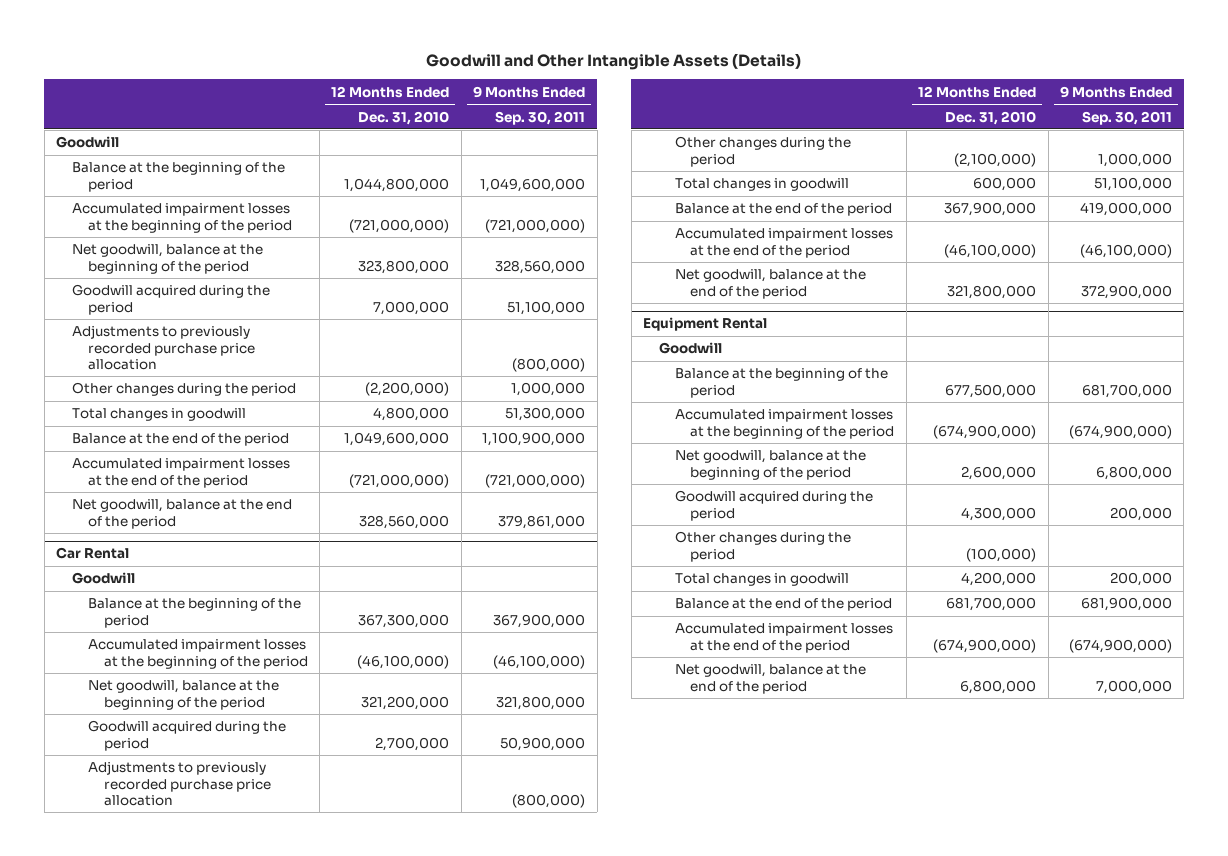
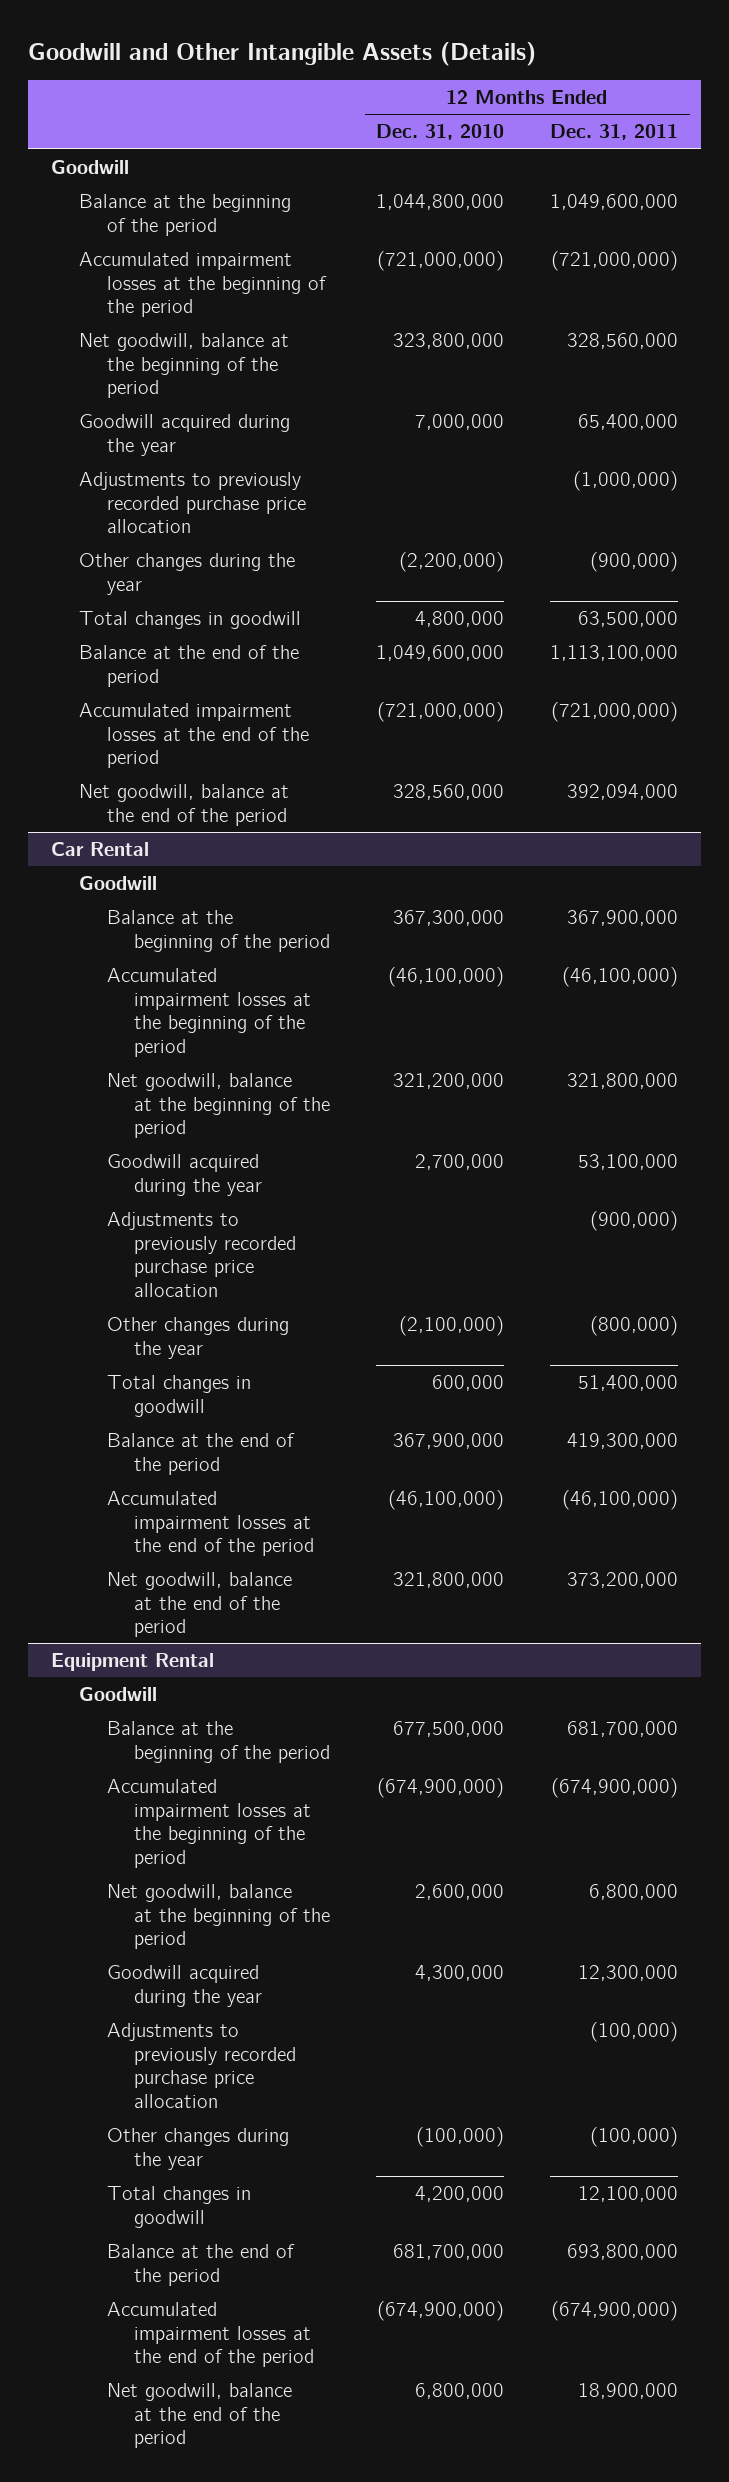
- | 12 Months Ended Dec. 31, 2010 | 9 Months Ended Sep. 30, 2011
+ | 12 Months Ended Dec. 31, 2010 | 12 Months Ended Dec. 31, 2011
- Goodwill acquired during the period | 7,000,000 | 51,100,000
+ Goodwill acquired during the year | 7,000,000 | 65,400,000
- Other changes during the period | (2,200,000) | 1,000,000
+ Other changes during the year | (2,200,000) | (900,000)
@ Car Rental
- Goodwill acquired during the period | 2,700,000 | 50,900,000
+ Goodwill acquired during the year | 2,700,000 | 53,100,000
- Other changes during the period | (2,100,000) | 1,000,000
+ Other changes during the year | (2,100,000) | (800,000)
@ Equipment Rental
- Goodwill acquired during the period | 4,300,000 | 200,000
- Other changes during the period | (100,000) |
+ Goodwill acquired during the year | 4,300,000 | 12,300,000
+ Adjustments to previously recorded purchase price allocation | | (100,000)
+ Other changes during the year | (100,000) | (100,000)

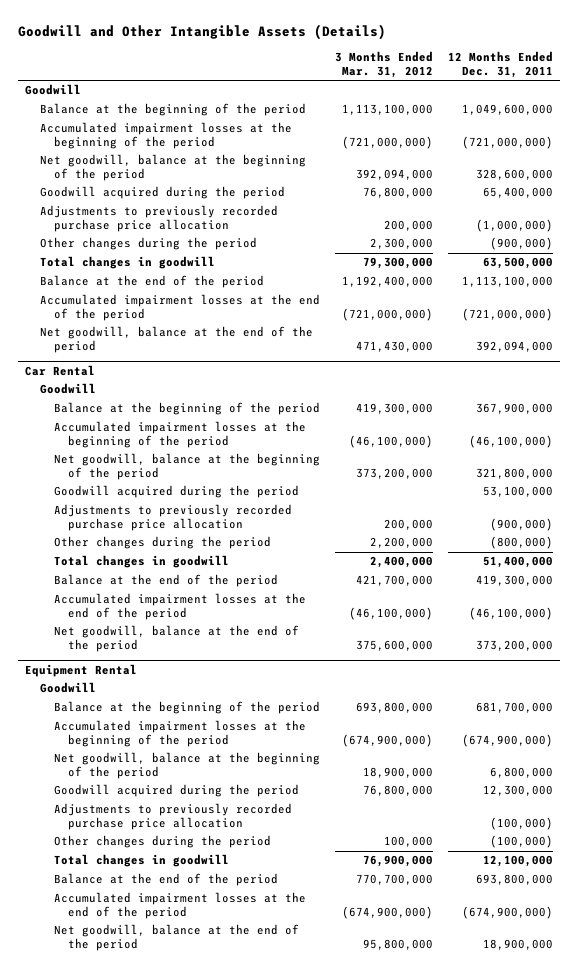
- | 12 Months Ended Dec. 31, 2010 | 12 Months Ended Dec. 31, 2011
+ | 3 Months Ended Mar. 31, 2012 | 12 Months Ended Dec. 31, 2011
- Net goodwill, balance at the beginning of the period | 323,800,000 | 328,560,000
- Goodwill acquired during the year | 7,000,000 | 65,400,000
+ Net goodwill, balance at the beginning of the period | 392,094,000 | 328,600,000
+ Goodwill acquired during the period | 76,800,000 | 65,400,000
- Other changes during the year | (2,200,000) | (900,000)
+ Other changes during the period | 2,300,000 | (900,000)
@ Car Rental
- Goodwill acquired during the year | 2,700,000 | 53,100,000
+ Goodwill acquired during the period | | 53,100,000
- Other changes during the year | (2,100,000) | (800,000)
+ Other changes during the period | 2,200,000 | (800,000)
@ Equipment Rental
- Goodwill acquired during the year | 4,300,000 | 12,300,000
+ Goodwill acquired during the period | 76,800,000 | 12,300,000
- Other changes during the year | (100,000) | (100,000)
+ Other changes during the period | 100,000 | (100,000)

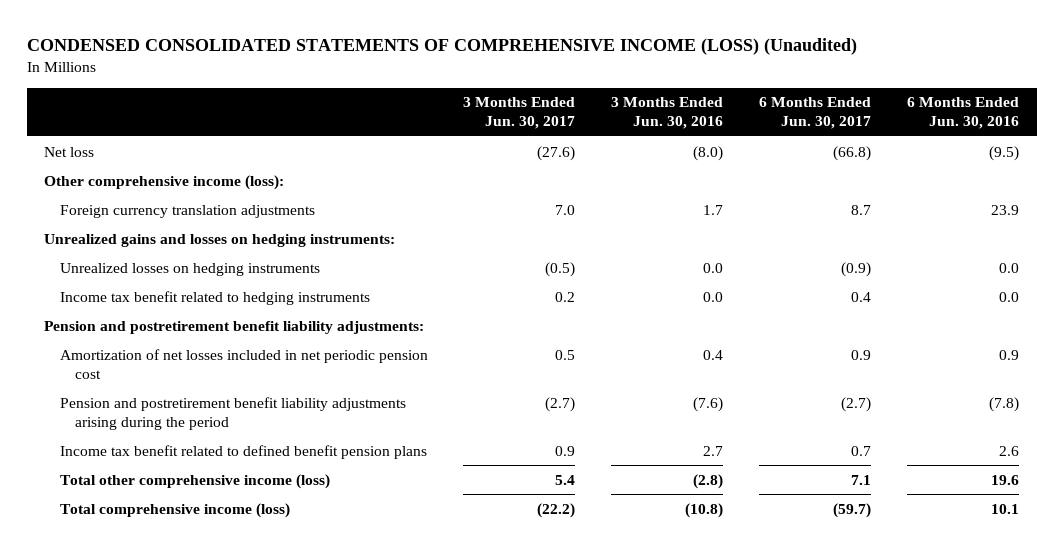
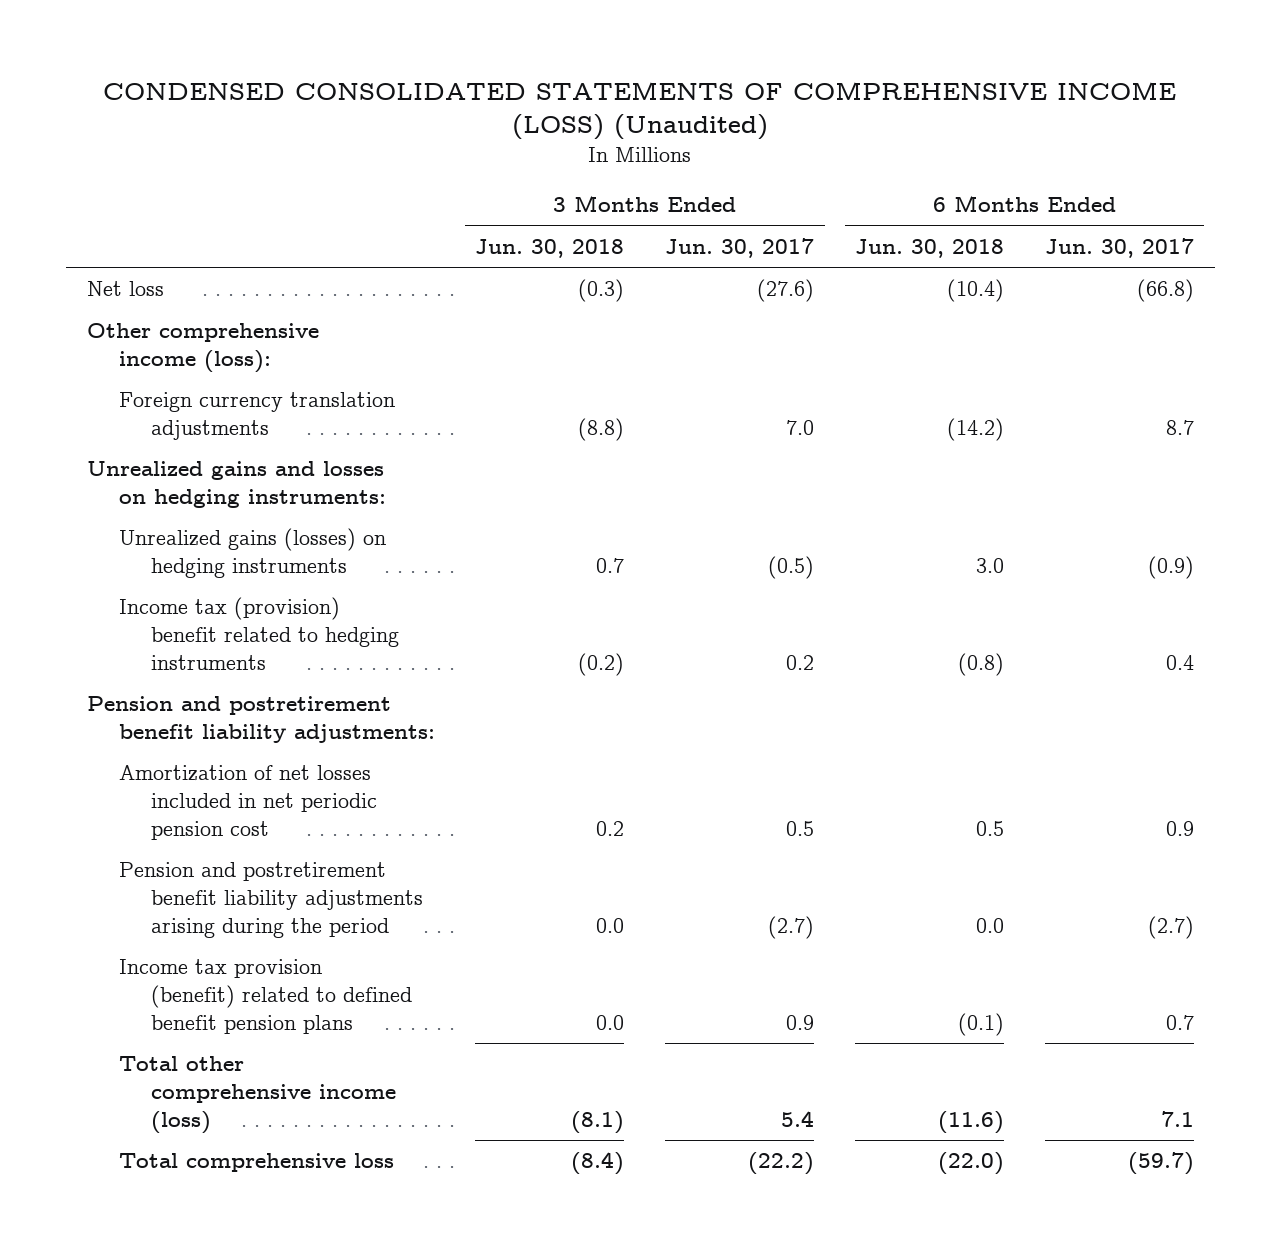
- | 3 Months Ended Jun. 30, 2017 | 3 Months Ended Jun. 30, 2016 | 6 Months Ended Jun. 30, 2017 | 6 Months Ended Jun. 30, 2016
+ | 3 Months Ended Jun. 30, 2018 | 3 Months Ended Jun. 30, 2017 | 6 Months Ended Jun. 30, 2018 | 6 Months Ended Jun. 30, 2017
- Unrealized losses on hedging instruments | (0.5) | 0.0 | (0.9) | 0.0
- Income tax benefit related to hedging instruments | 0.2 | 0.0 | 0.4 | 0.0
+ Unrealized gains (losses) on hedging instruments | 0.7 | (0.5) | 3.0 | (0.9)
+ Income tax (provision) benefit related to hedging instruments | (0.2) | 0.2 | (0.8) | 0.4
- Income tax benefit related to defined benefit pension plans | 0.9 | 2.7 | 0.7 | 2.6
+ Income tax provision (benefit) related to defined benefit pension plans | 0.0 | 0.9 | (0.1) | 0.7
- Total comprehensive income (loss) | (22.2) | (10.8) | (59.7) | 10.1
+ Total comprehensive loss | (8.4) | (22.2) | (22.0) | (59.7)

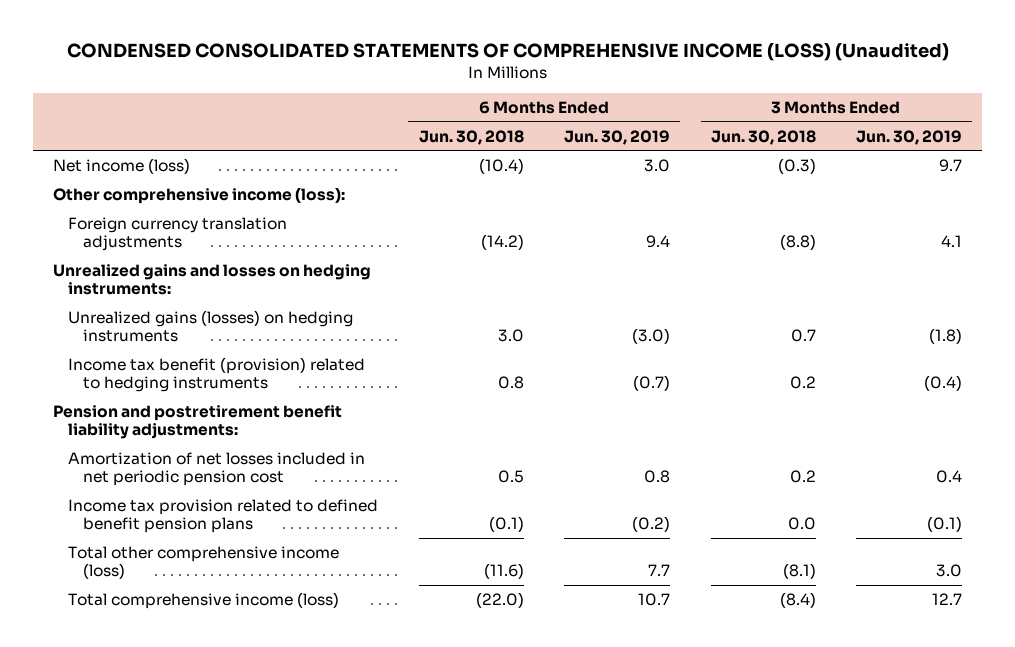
- | 3 Months Ended Jun. 30, 2018 | 3 Months Ended Jun. 30, 2017 | 6 Months Ended Jun. 30, 2018 | 6 Months Ended Jun. 30, 2017
+ | 6 Months Ended Jun. 30, 2018 | 6 Months Ended Jun. 30, 2019 | 3 Months Ended Jun. 30, 2018 | 3 Months Ended Jun. 30, 2019
- Net loss | (0.3) | (27.6) | (10.4) | (66.8)
+ Net income (loss) | (10.4) | 3.0 | (0.3) | 9.7
- Income tax (provision) benefit related to hedging instruments | (0.2) | 0.2 | (0.8) | 0.4
+ Income tax benefit (provision) related to hedging instruments | 0.8 | (0.7) | 0.2 | (0.4)
- Pension and postretirement benefit liability adjustments arising during the period | 0.0 | (2.7) | 0.0 | (2.7)
- Income tax provision (benefit) related to defined benefit pension plans | 0.0 | 0.9 | (0.1) | 0.7
+ Income tax provision related to defined benefit pension plans | (0.1) | (0.2) | 0.0 | (0.1)
- Total comprehensive loss | (8.4) | (22.2) | (22.0) | (59.7)
+ Total comprehensive income (loss) | (22.0) | 10.7 | (8.4) | 12.7

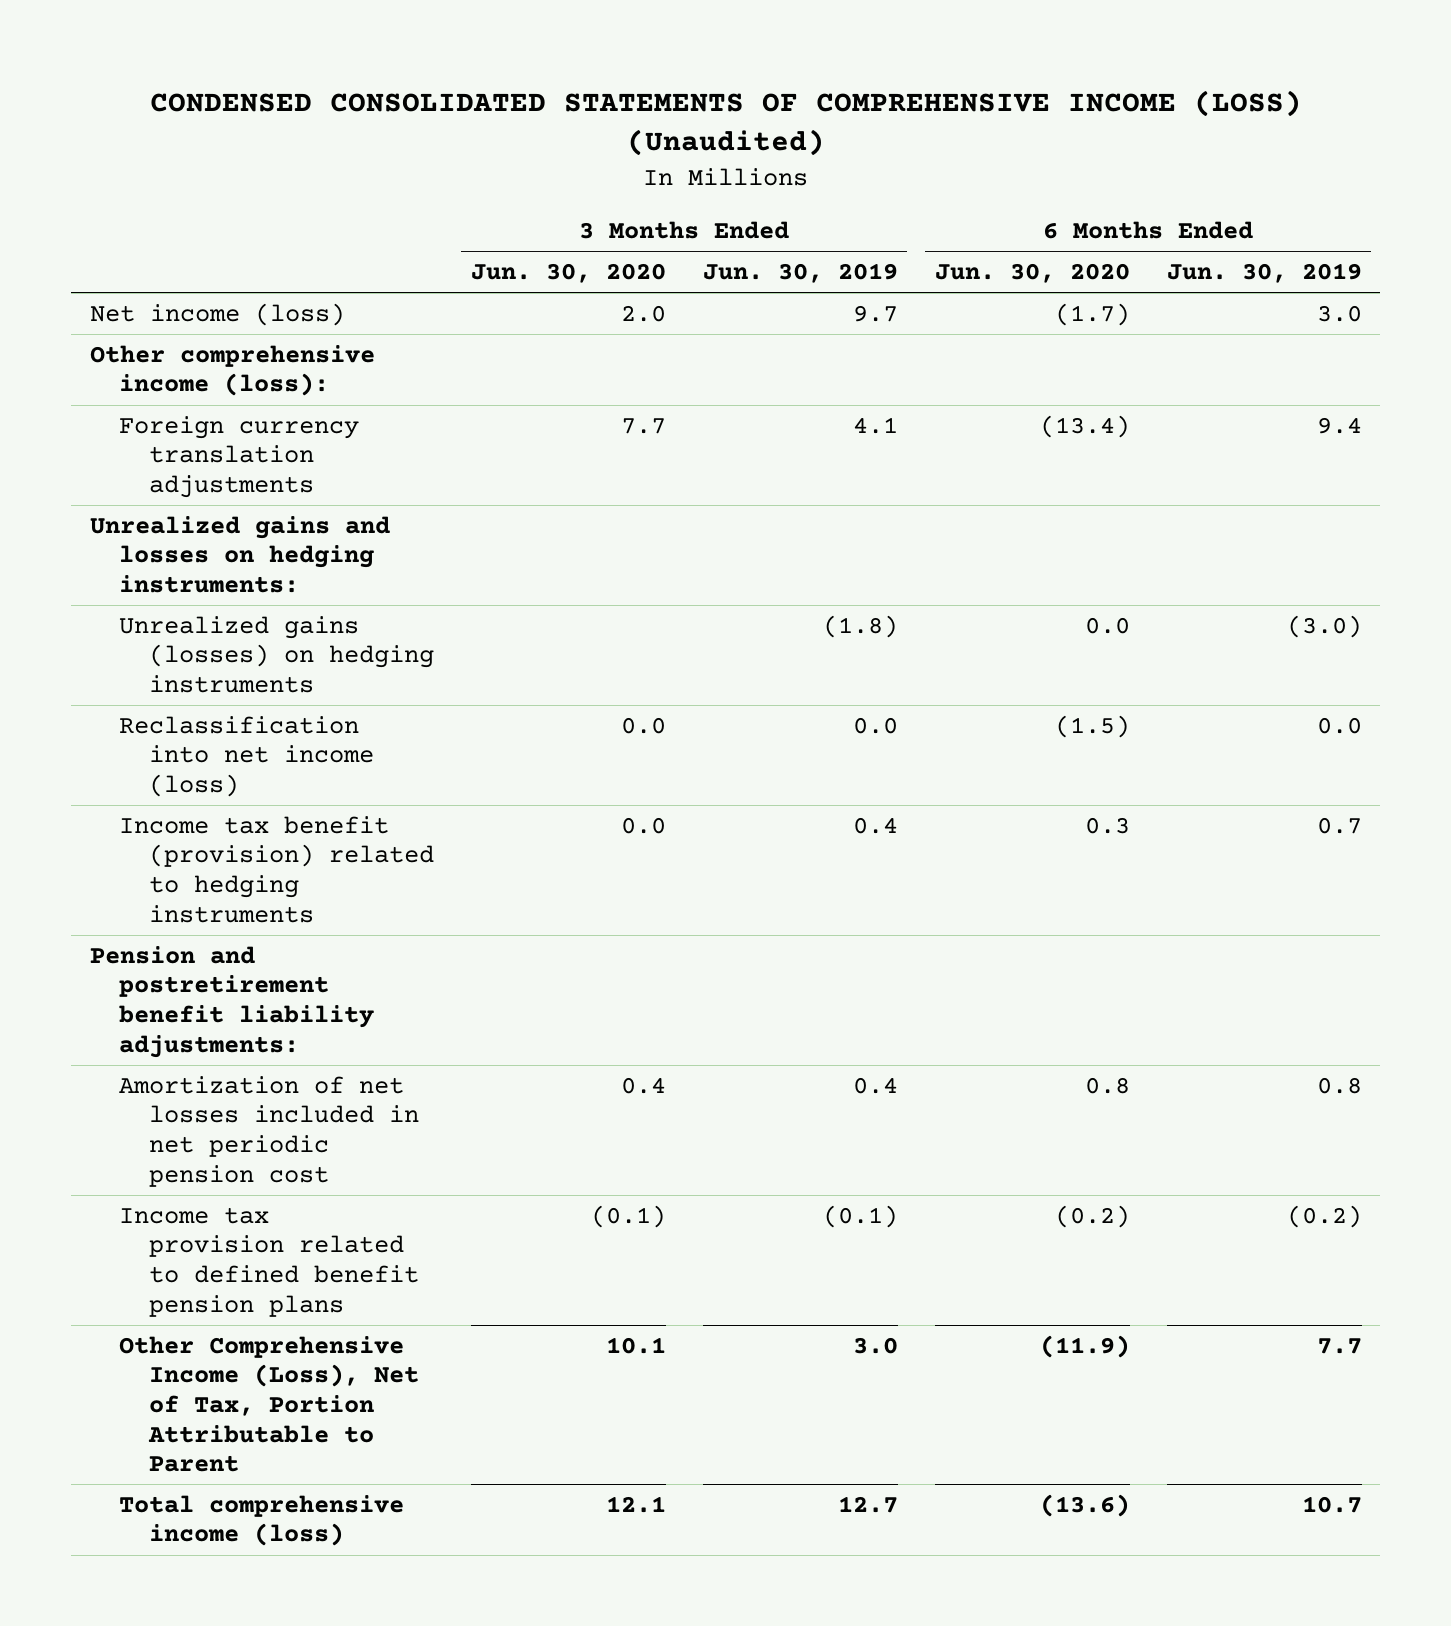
- | 6 Months Ended Jun. 30, 2018 | 6 Months Ended Jun. 30, 2019 | 3 Months Ended Jun. 30, 2018 | 3 Months Ended Jun. 30, 2019
+ | 3 Months Ended Jun. 30, 2020 | 3 Months Ended Jun. 30, 2019 | 6 Months Ended Jun. 30, 2020 | 6 Months Ended Jun. 30, 2019
- Income tax benefit (provision) related to hedging instruments | 0.8 | (0.7) | 0.2 | (0.4)
+ Reclassification into net income (loss) | 0.0 | 0.0 | (1.5) | 0.0
+ Income tax benefit (provision) related to hedging instruments | 0.0 | 0.4 | 0.3 | 0.7
- Total other comprehensive income (loss) | (11.6) | 7.7 | (8.1) | 3.0
+ Other Comprehensive Income (Loss), Net of Tax, Portion Attributable to Parent | 10.1 | 3.0 | (11.9) | 7.7

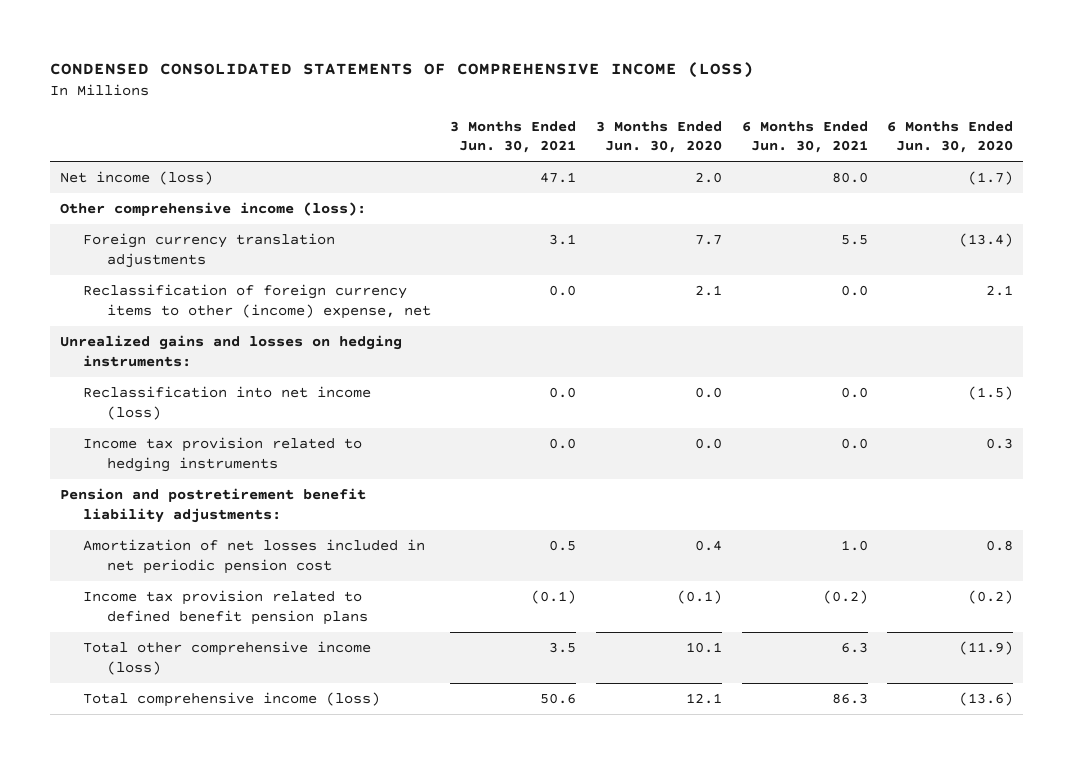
- CONDENSED CONSOLIDATED STATEMENTS OF COMPREHENSIVE INCOME (LOSS) (Unaudited)
+ CONDENSED CONSOLIDATED STATEMENTS OF COMPREHENSIVE INCOME (LOSS)
- | 3 Months Ended Jun. 30, 2020 | 3 Months Ended Jun. 30, 2019 | 6 Months Ended Jun. 30, 2020 | 6 Months Ended Jun. 30, 2019
+ | 3 Months Ended Jun. 30, 2021 | 3 Months Ended Jun. 30, 2020 | 6 Months Ended Jun. 30, 2021 | 6 Months Ended Jun. 30, 2020
+ Reclassification of foreign currency items to other (income) expense, net | 0.0 | 2.1 | 0.0 | 2.1
- Unrealized gains (losses) on hedging instruments | | (1.8) | 0.0 | (3.0)
- Income tax benefit (provision) related to hedging instruments | 0.0 | 0.4 | 0.3 | 0.7
+ Income tax provision related to hedging instruments | 0.0 | 0.0 | 0.0 | 0.3
- Other Comprehensive Income (Loss), Net of Tax, Portion Attributable to Parent | 10.1 | 3.0 | (11.9) | 7.7
+ Total other comprehensive income (loss) | 3.5 | 10.1 | 6.3 | (11.9)

